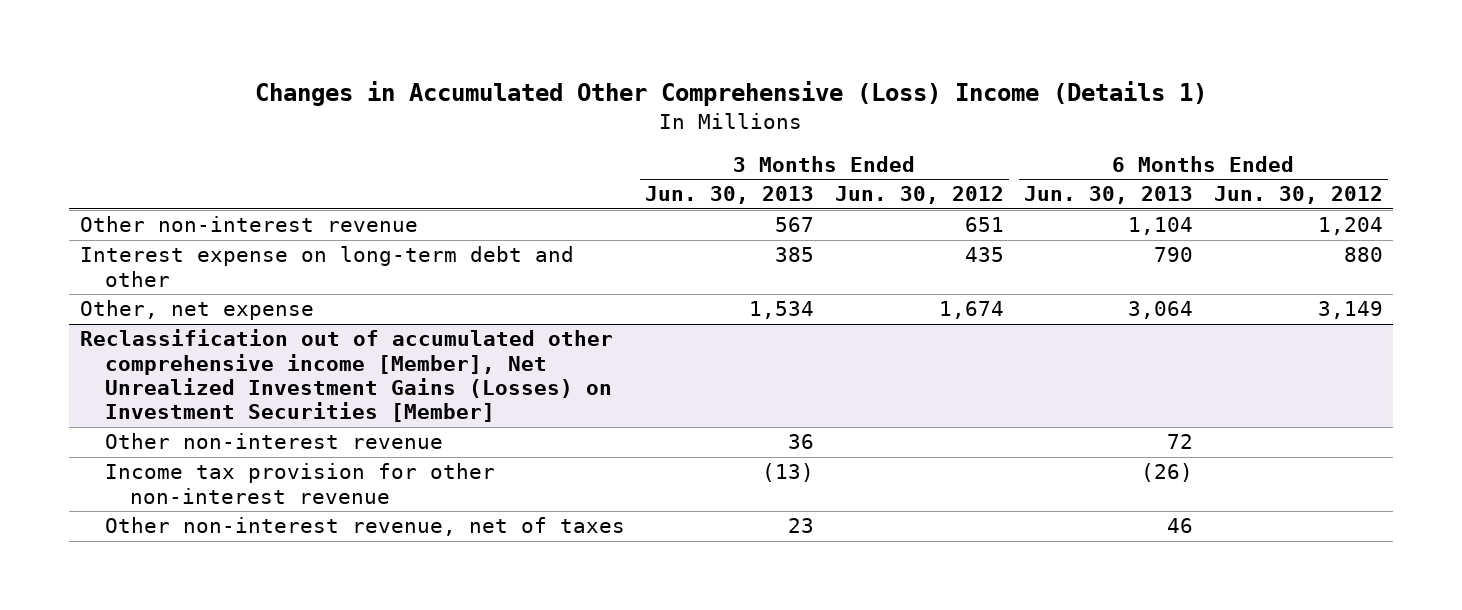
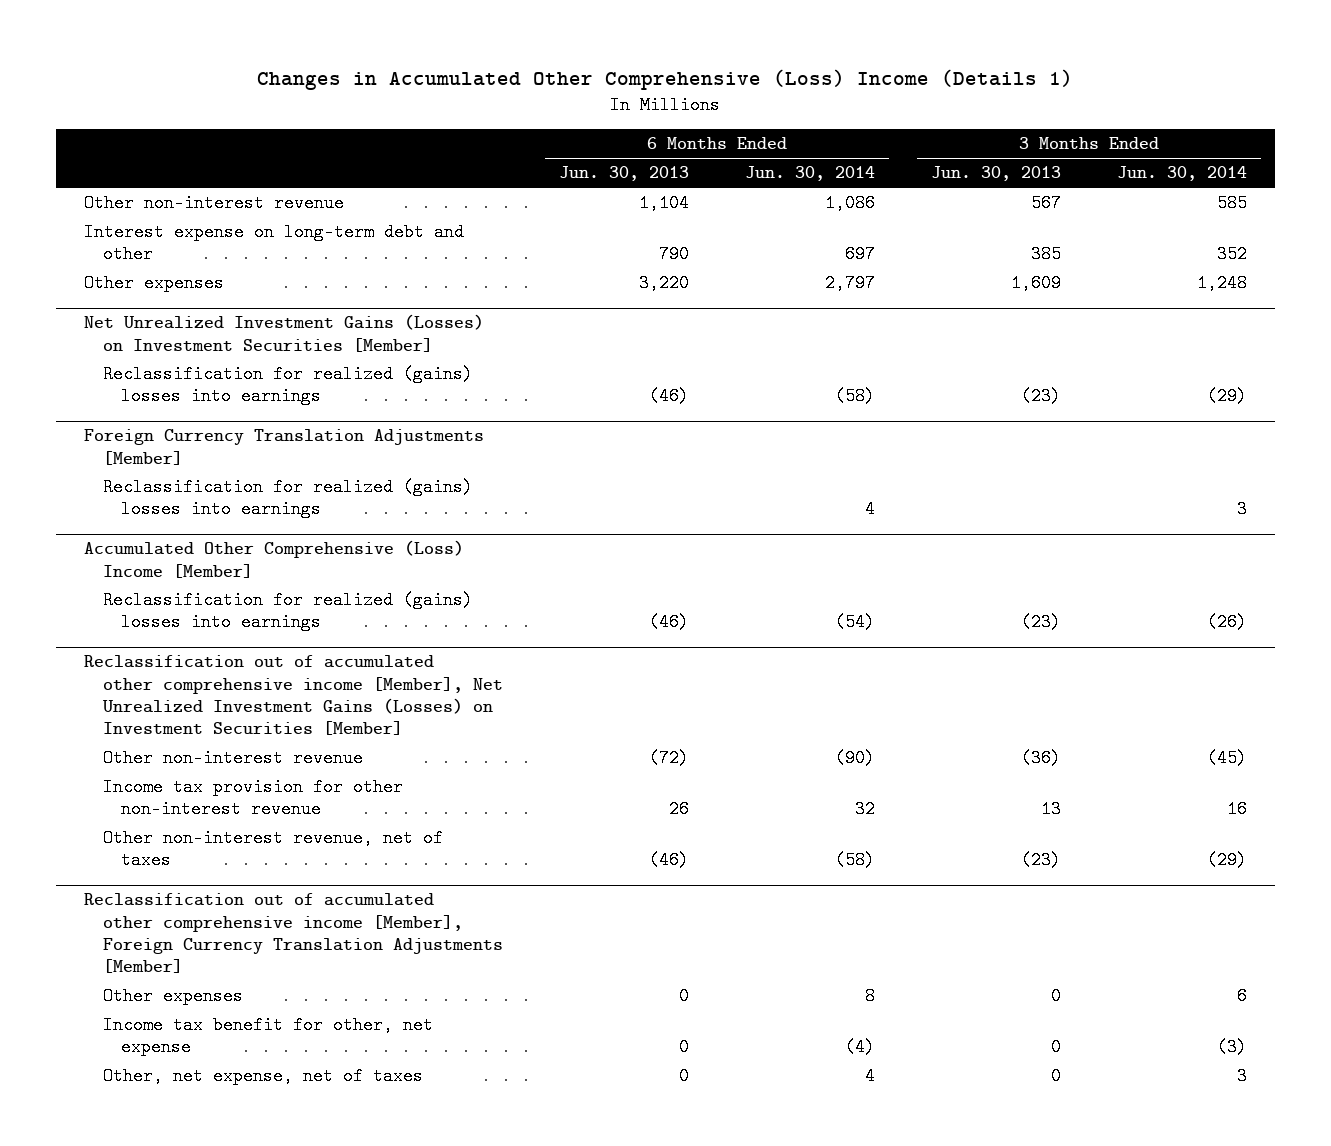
- | 3 Months Ended Jun. 30, 2013 | 3 Months Ended Jun. 30, 2012 | 6 Months Ended Jun. 30, 2013 | 6 Months Ended Jun. 30, 2012
+ | 6 Months Ended Jun. 30, 2013 | 6 Months Ended Jun. 30, 2014 | 3 Months Ended Jun. 30, 2013 | 3 Months Ended Jun. 30, 2014
- Other, net expense | 1,534 | 1,674 | 3,064 | 3,149
+ Other expenses | 3,220 | 2,797 | 1,609 | 1,248
+ Net Unrealized Investment Gains (Losses) on Investment Securities [Member]
+ Reclassification for realized (gains) losses into earnings | (46) | (58) | (23) | (29)
+ Foreign Currency Translation Adjustments [Member]
+ Reclassification for realized (gains) losses into earnings | | 4 | | 3
+ Accumulated Other Comprehensive (Loss) Income [Member]
+ Reclassification for realized (gains) losses into earnings | (46) | (54) | (23) | (26)
@ Reclassification out of accumulated other comprehensive income [Member], Net Unrealized Investment Gains (Losses) on Investment Securities [Member]
- Other non-interest revenue | 36 | | 72 |
- Income tax provision for other non-interest revenue | (13) | | (26) |
- Other non-interest revenue, net of taxes | 23 | | 46 |
+ Other non-interest revenue | (72) | (90) | (36) | (45)
+ Income tax provision for other non-interest revenue | 26 | 32 | 13 | 16
+ Other non-interest revenue, net of taxes | (46) | (58) | (23) | (29)
+ Reclassification out of accumulated other comprehensive income [Member], Foreign Currency Translation Adjustments [Member]
+ Other expenses | 0 | 8 | 0 | 6
+ Income tax benefit for other, net expense | 0 | (4) | 0 | (3)
+ Other, net expense, net of taxes | 0 | 4 | 0 | 3

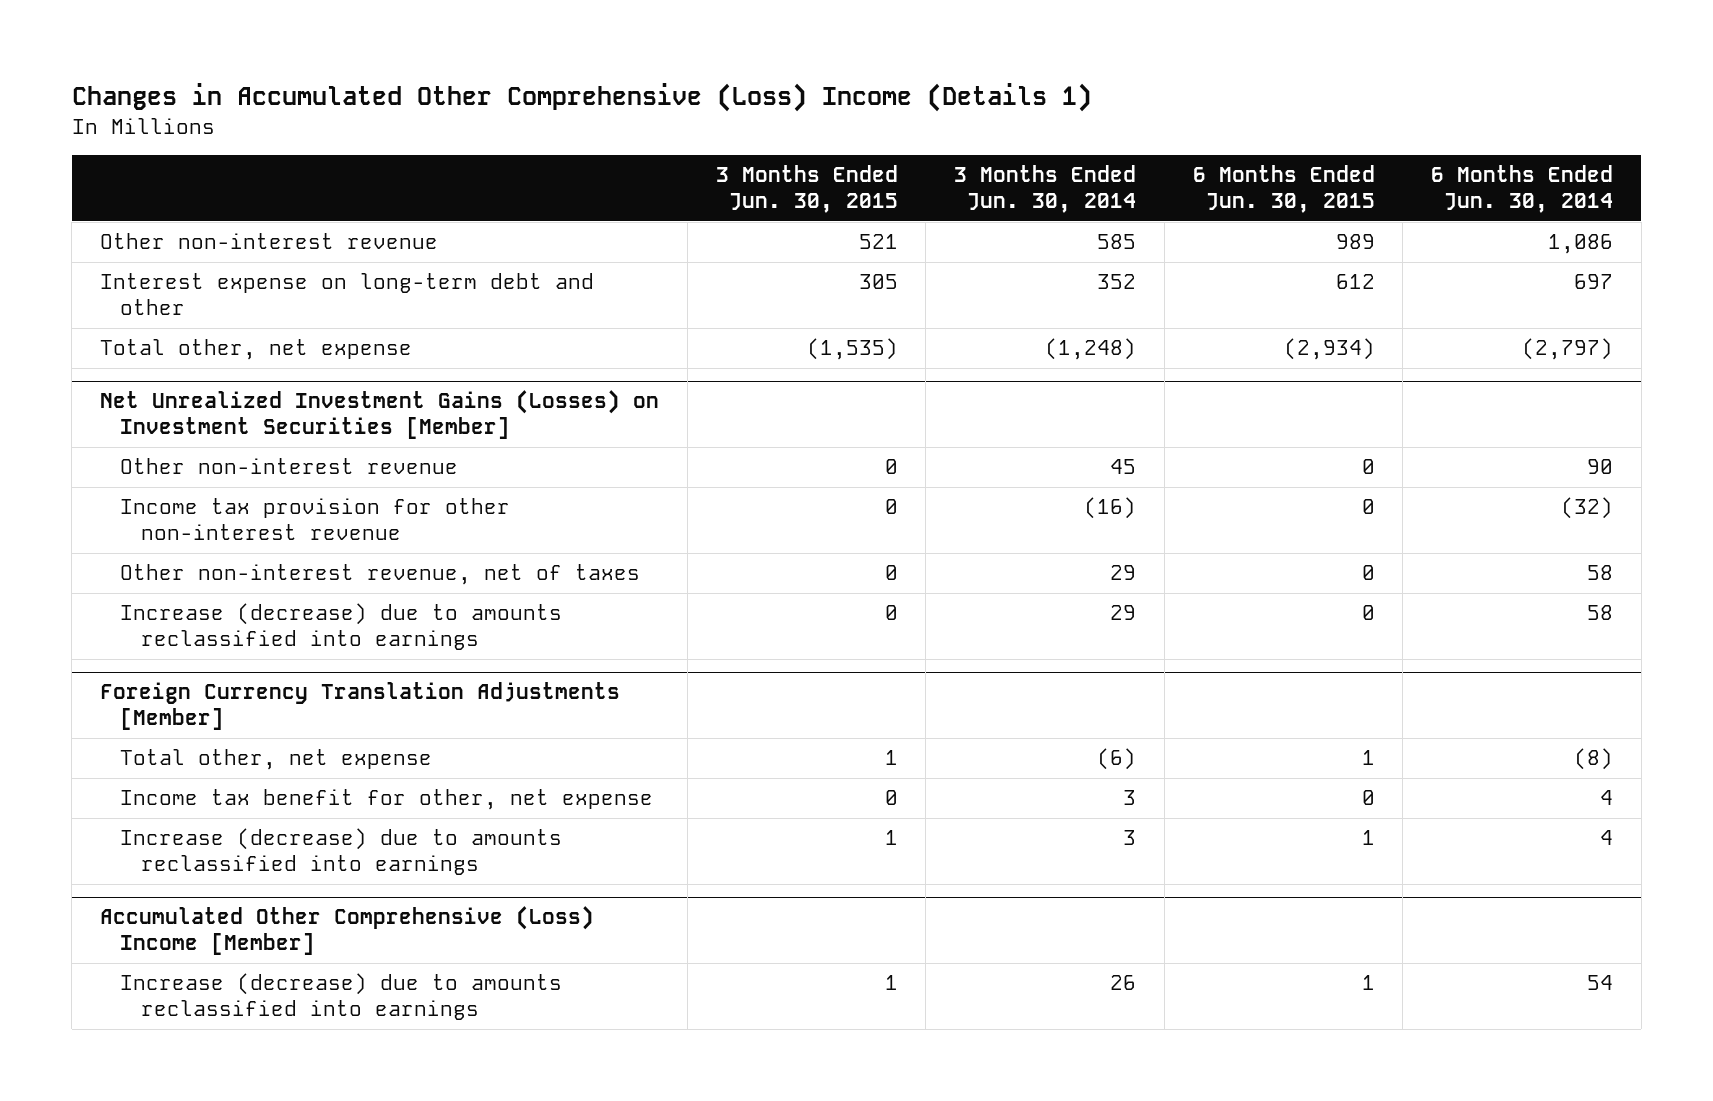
- | 6 Months Ended Jun. 30, 2013 | 6 Months Ended Jun. 30, 2014 | 3 Months Ended Jun. 30, 2013 | 3 Months Ended Jun. 30, 2014
+ | 3 Months Ended Jun. 30, 2015 | 3 Months Ended Jun. 30, 2014 | 6 Months Ended Jun. 30, 2015 | 6 Months Ended Jun. 30, 2014
- Other expenses | 3,220 | 2,797 | 1,609 | 1,248
+ Total other, net expense | (1,535) | (1,248) | (2,934) | (2,797)
@ Net Unrealized Investment Gains (Losses) on Investment Securities [Member]
- Reclassification for realized (gains) losses into earnings | (46) | (58) | (23) | (29)
+ Other non-interest revenue | 0 | 45 | 0 | 90
+ Income tax provision for other non-interest revenue | 0 | (16) | 0 | (32)
+ Other non-interest revenue, net of taxes | 0 | 29 | 0 | 58
+ Increase (decrease) due to amounts reclassified into earnings | 0 | 29 | 0 | 58
@ Foreign Currency Translation Adjustments [Member]
- Reclassification for realized (gains) losses into earnings | | 4 | | 3
+ Total other, net expense | 1 | (6) | 1 | (8)
+ Income tax benefit for other, net expense | 0 | 3 | 0 | 4
+ Increase (decrease) due to amounts reclassified into earnings | 1 | 3 | 1 | 4
@ Accumulated Other Comprehensive (Loss) Income [Member]
- Reclassification for realized (gains) losses into earnings | (46) | (54) | (23) | (26)
- Reclassification out of accumulated other comprehensive income [Member], Net Unrealized Investment Gains (Losses) on Investment Securities [Member]
- Other non-interest revenue | (72) | (90) | (36) | (45)
- Income tax provision for other non-interest revenue | 26 | 32 | 13 | 16
- Other non-interest revenue, net of taxes | (46) | (58) | (23) | (29)
- Reclassification out of accumulated other comprehensive income [Member], Foreign Currency Translation Adjustments [Member]
- Other expenses | 0 | 8 | 0 | 6
- Income tax benefit for other, net expense | 0 | (4) | 0 | (3)
- Other, net expense, net of taxes | 0 | 4 | 0 | 3
@ Accumulated Other Comprehensive (Loss) Income [Member]
+ Increase (decrease) due to amounts reclassified into earnings | 1 | 26 | 1 | 54

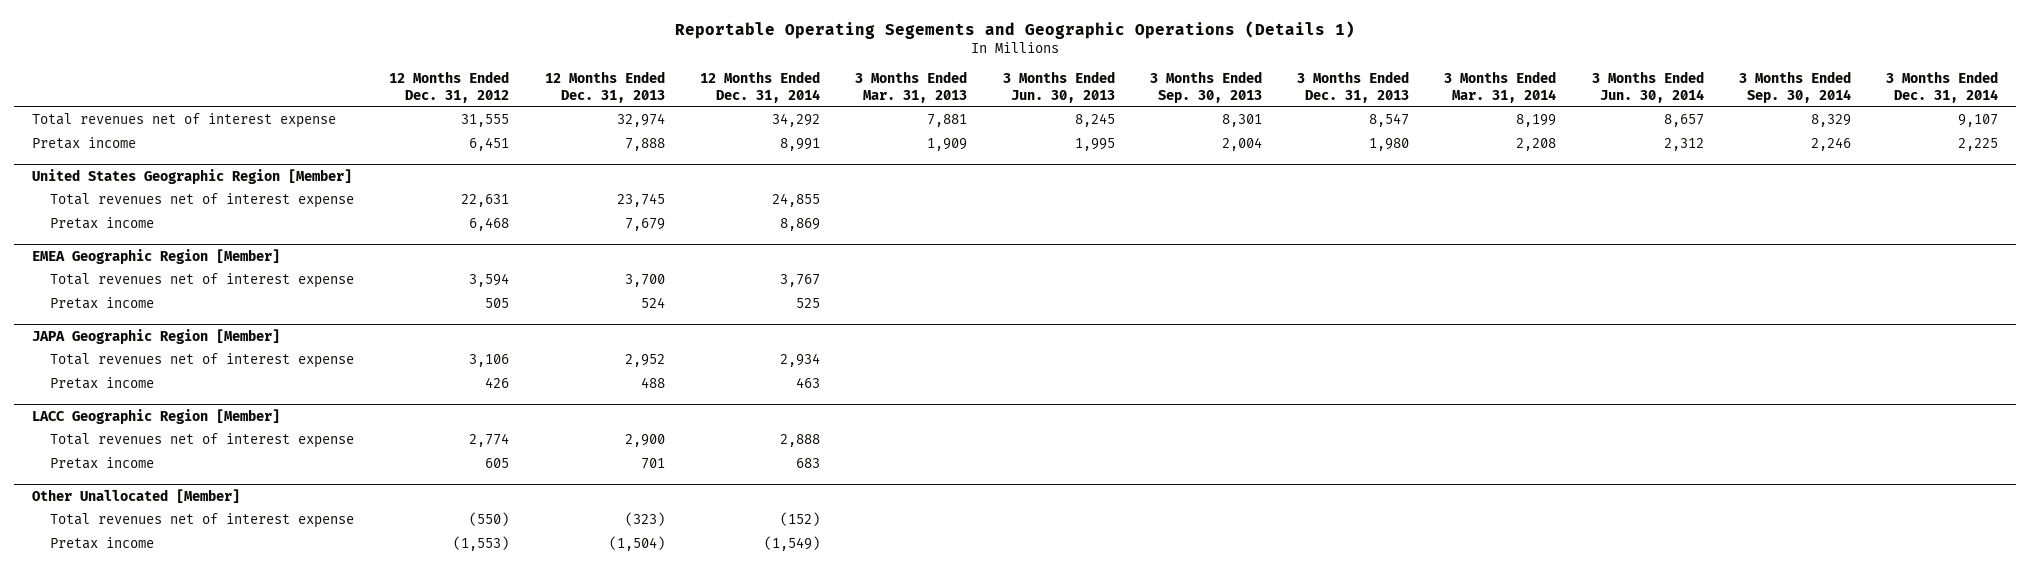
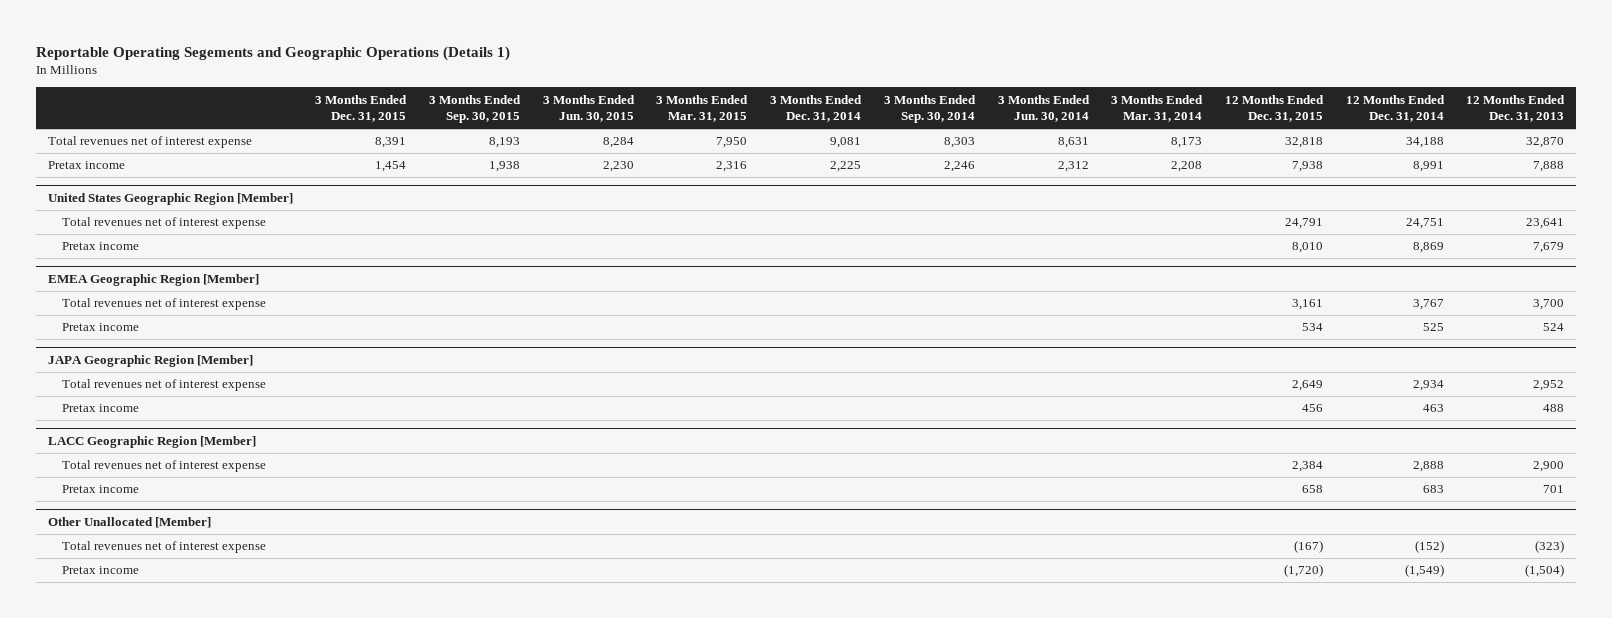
- | 12 Months Ended Dec. 31, 2012 | 12 Months Ended Dec. 31, 2013 | 12 Months Ended Dec. 31, 2014 | 3 Months Ended Mar. 31, 2013 | 3 Months Ended Jun. 30, 2013 | 3 Months Ended Sep. 30, 2013 | 3 Months Ended Dec. 31, 2013 | 3 Months Ended Mar. 31, 2014 | 3 Months Ended Jun. 30, 2014 | 3 Months Ended Sep. 30, 2014 | 3 Months Ended Dec. 31, 2014
+ | 3 Months Ended Dec. 31, 2015 | 3 Months Ended Sep. 30, 2015 | 3 Months Ended Jun. 30, 2015 | 3 Months Ended Mar. 31, 2015 | 3 Months Ended Dec. 31, 2014 | 3 Months Ended Sep. 30, 2014 | 3 Months Ended Jun. 30, 2014 | 3 Months Ended Mar. 31, 2014 | 12 Months Ended Dec. 31, 2015 | 12 Months Ended Dec. 31, 2014 | 12 Months Ended Dec. 31, 2013
- Total revenues net of interest expense | 31,555 | 32,974 | 34,292 | 7,881 | 8,245 | 8,301 | 8,547 | 8,199 | 8,657 | 8,329 | 9,107
+ Total revenues net of interest expense | 8,391 | 8,193 | 8,284 | 7,950 | 9,081 | 8,303 | 8,631 | 8,173 | 32,818 | 34,188 | 32,870
@ United States Geographic Region [Member]
- Total revenues net of interest expense | 22,631 | 23,745 | 24,855 | | | | | | | |
+ Total revenues net of interest expense | | | | | | | | | 24,791 | 24,751 | 23,641

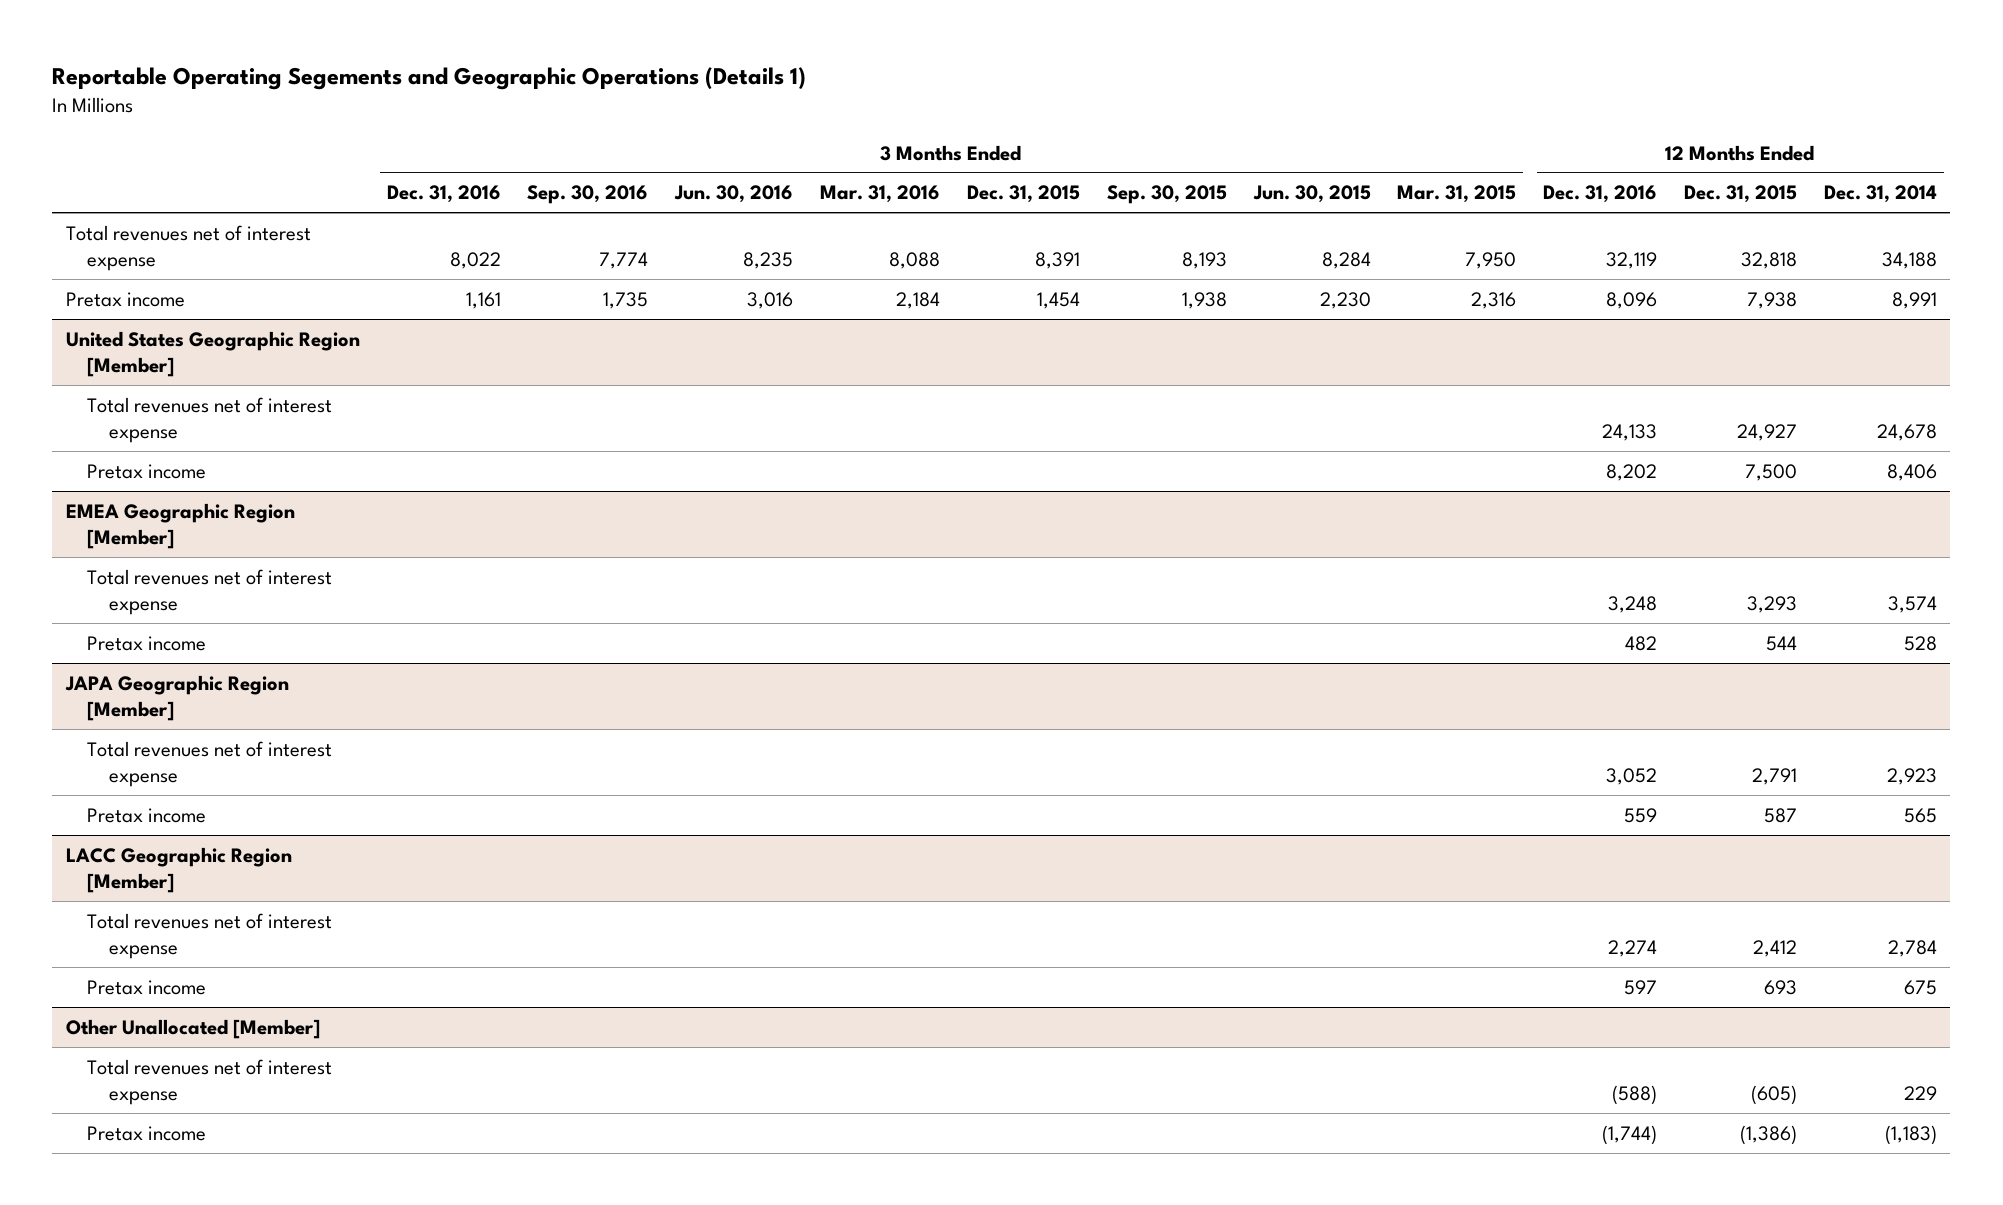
- | 3 Months Ended Dec. 31, 2015 | 3 Months Ended Sep. 30, 2015 | 3 Months Ended Jun. 30, 2015 | 3 Months Ended Mar. 31, 2015 | 3 Months Ended Dec. 31, 2014 | 3 Months Ended Sep. 30, 2014 | 3 Months Ended Jun. 30, 2014 | 3 Months Ended Mar. 31, 2014 | 12 Months Ended Dec. 31, 2015 | 12 Months Ended Dec. 31, 2014 | 12 Months Ended Dec. 31, 2013
+ | 3 Months Ended Dec. 31, 2016 | 3 Months Ended Sep. 30, 2016 | 3 Months Ended Jun. 30, 2016 | 3 Months Ended Mar. 31, 2016 | 3 Months Ended Dec. 31, 2015 | 3 Months Ended Sep. 30, 2015 | 3 Months Ended Jun. 30, 2015 | 3 Months Ended Mar. 31, 2015 | 12 Months Ended Dec. 31, 2016 | 12 Months Ended Dec. 31, 2015 | 12 Months Ended Dec. 31, 2014
@ United States Geographic Region [Member]
- Total revenues net of interest expense | | | | | | | | | 24,791 | 24,751 | 23,641
- Pretax income | | | | | | | | | 8,010 | 8,869 | 7,679
+ Total revenues net of interest expense | | | | | | | | | 24,133 | 24,927 | 24,678
+ Pretax income | | | | | | | | | 8,202 | 7,500 | 8,406
@ EMEA Geographic Region [Member]
- Total revenues net of interest expense | | | | | | | | | 3,161 | 3,767 | 3,700
- Pretax income | | | | | | | | | 534 | 525 | 524
+ Total revenues net of interest expense | | | | | | | | | 3,248 | 3,293 | 3,574
+ Pretax income | | | | | | | | | 482 | 544 | 528
@ JAPA Geographic Region [Member]
- Total revenues net of interest expense | | | | | | | | | 2,649 | 2,934 | 2,952
- Pretax income | | | | | | | | | 456 | 463 | 488
+ Total revenues net of interest expense | | | | | | | | | 3,052 | 2,791 | 2,923
+ Pretax income | | | | | | | | | 559 | 587 | 565
@ LACC Geographic Region [Member]
- Total revenues net of interest expense | | | | | | | | | 2,384 | 2,888 | 2,900
- Pretax income | | | | | | | | | 658 | 683 | 701
+ Total revenues net of interest expense | | | | | | | | | 2,274 | 2,412 | 2,784
+ Pretax income | | | | | | | | | 597 | 693 | 675
@ Other Unallocated [Member]
- Total revenues net of interest expense | | | | | | | | | (167) | (152) | (323)
- Pretax income | | | | | | | | | (1,720) | (1,549) | (1,504)
+ Total revenues net of interest expense | | | | | | | | | (588) | (605) | 229
+ Pretax income | | | | | | | | | (1,744) | (1,386) | (1,183)

